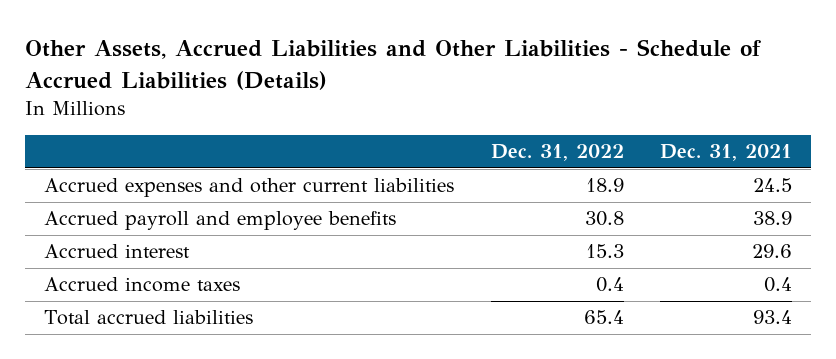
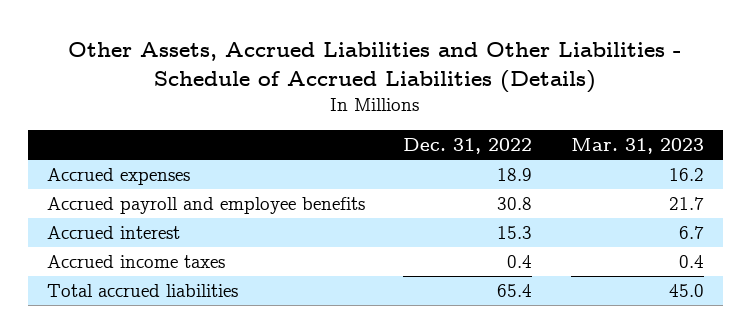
- | Dec. 31, 2022 | Dec. 31, 2021
+ | Dec. 31, 2022 | Mar. 31, 2023
- Accrued expenses and other current liabilities | 18.9 | 24.5
+ Accrued expenses | 18.9 | 16.2

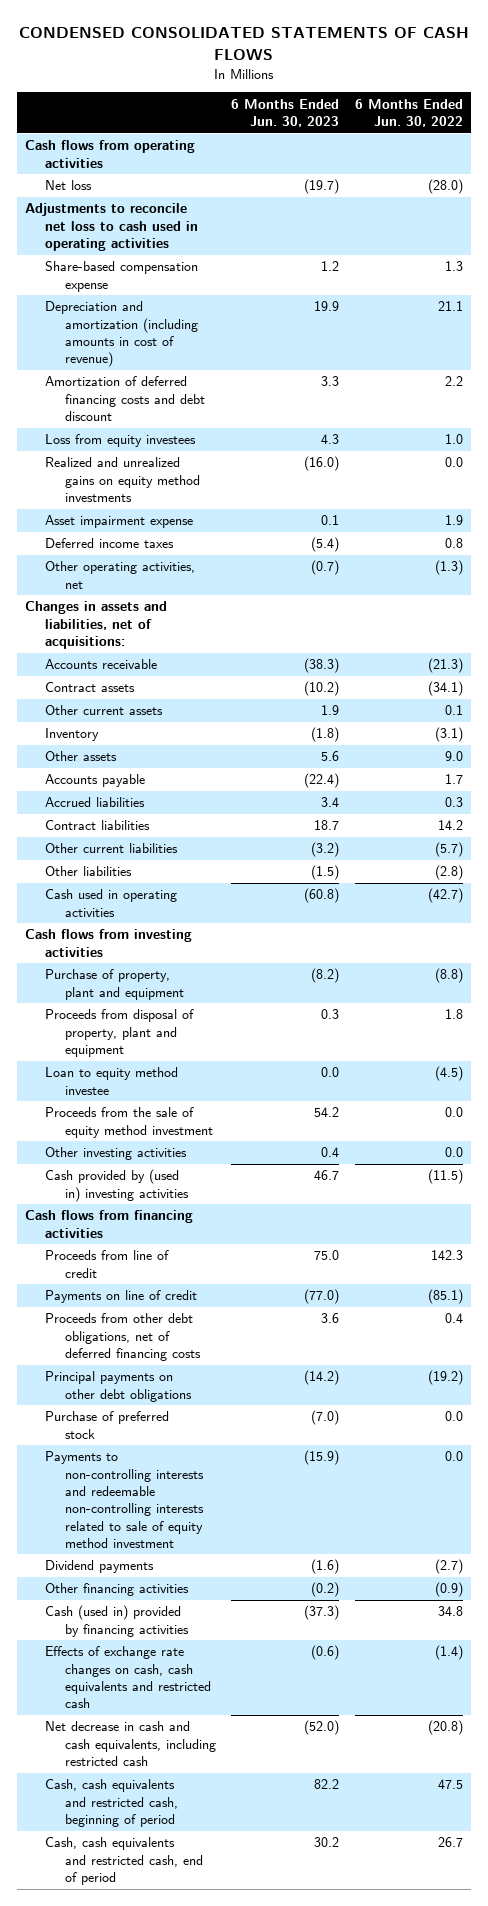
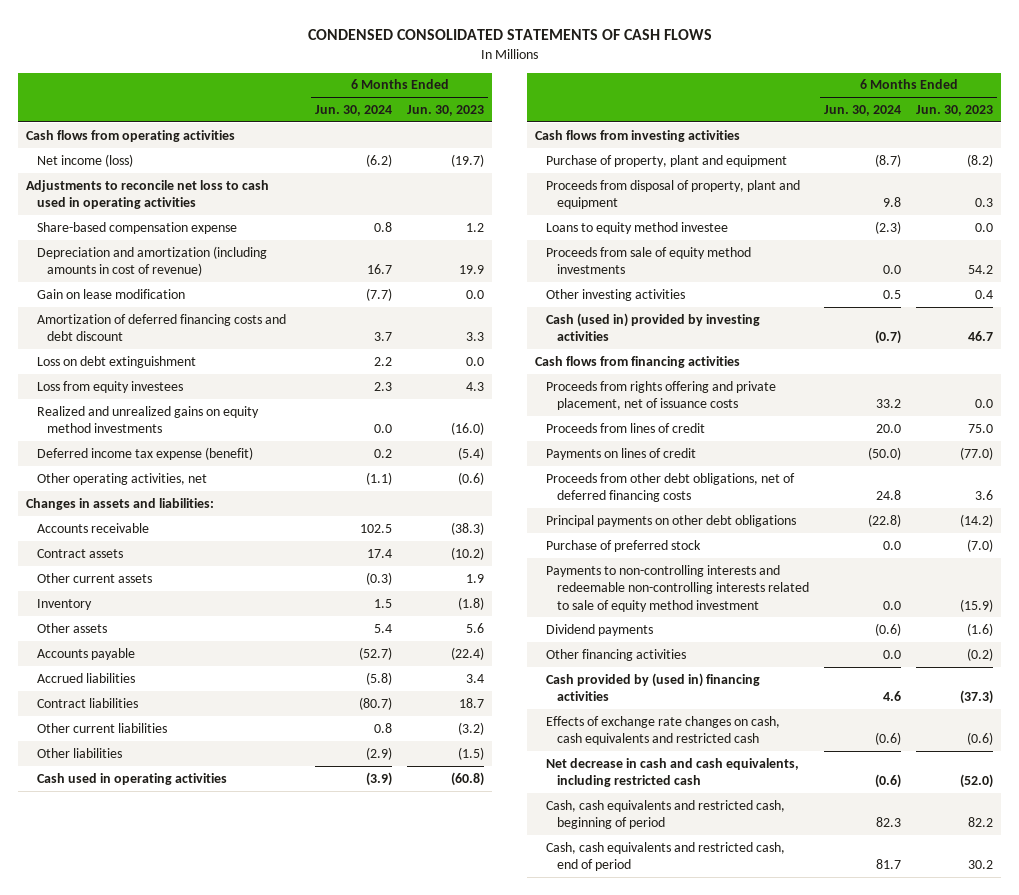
- | 6 Months Ended Jun. 30, 2023 | 6 Months Ended Jun. 30, 2022
+ | 6 Months Ended Jun. 30, 2024 | 6 Months Ended Jun. 30, 2023
- Net loss | (19.7) | (28.0)
+ Net income (loss) | (6.2) | (19.7)
+ Gain on lease modification | (7.7) | 0.0
+ Loss on debt extinguishment | 2.2 | 0.0
- Asset impairment expense | 0.1 | 1.9
- Deferred income taxes | (5.4) | 0.8
- Other operating activities, net | (0.7) | (1.3)
- Changes in assets and liabilities, net of acquisitions:
+ Deferred income tax expense (benefit) | 0.2 | (5.4)
+ Other operating activities, net | (1.1) | (0.6)
+ Changes in assets and liabilities:
- Loan to equity method investee | 0.0 | (4.5)
- Proceeds from the sale of equity method investment | 54.2 | 0.0
+ Loans to equity method investee | (2.3) | 0.0
+ Proceeds from sale of equity method investments | 0.0 | 54.2
- Cash provided by (used in) investing activities | 46.7 | (11.5)
+ Cash (used in) provided by investing activities | (0.7) | 46.7
- Proceeds from line of credit | 75.0 | 142.3
- Payments on line of credit | (77.0) | (85.1)
+ Proceeds from rights offering and private placement, net of issuance costs | 33.2 | 0.0
+ Proceeds from lines of credit | 20.0 | 75.0
+ Payments on lines of credit | (50.0) | (77.0)
- Cash (used in) provided by financing activities | (37.3) | 34.8
+ Cash provided by (used in) financing activities | 4.6 | (37.3)

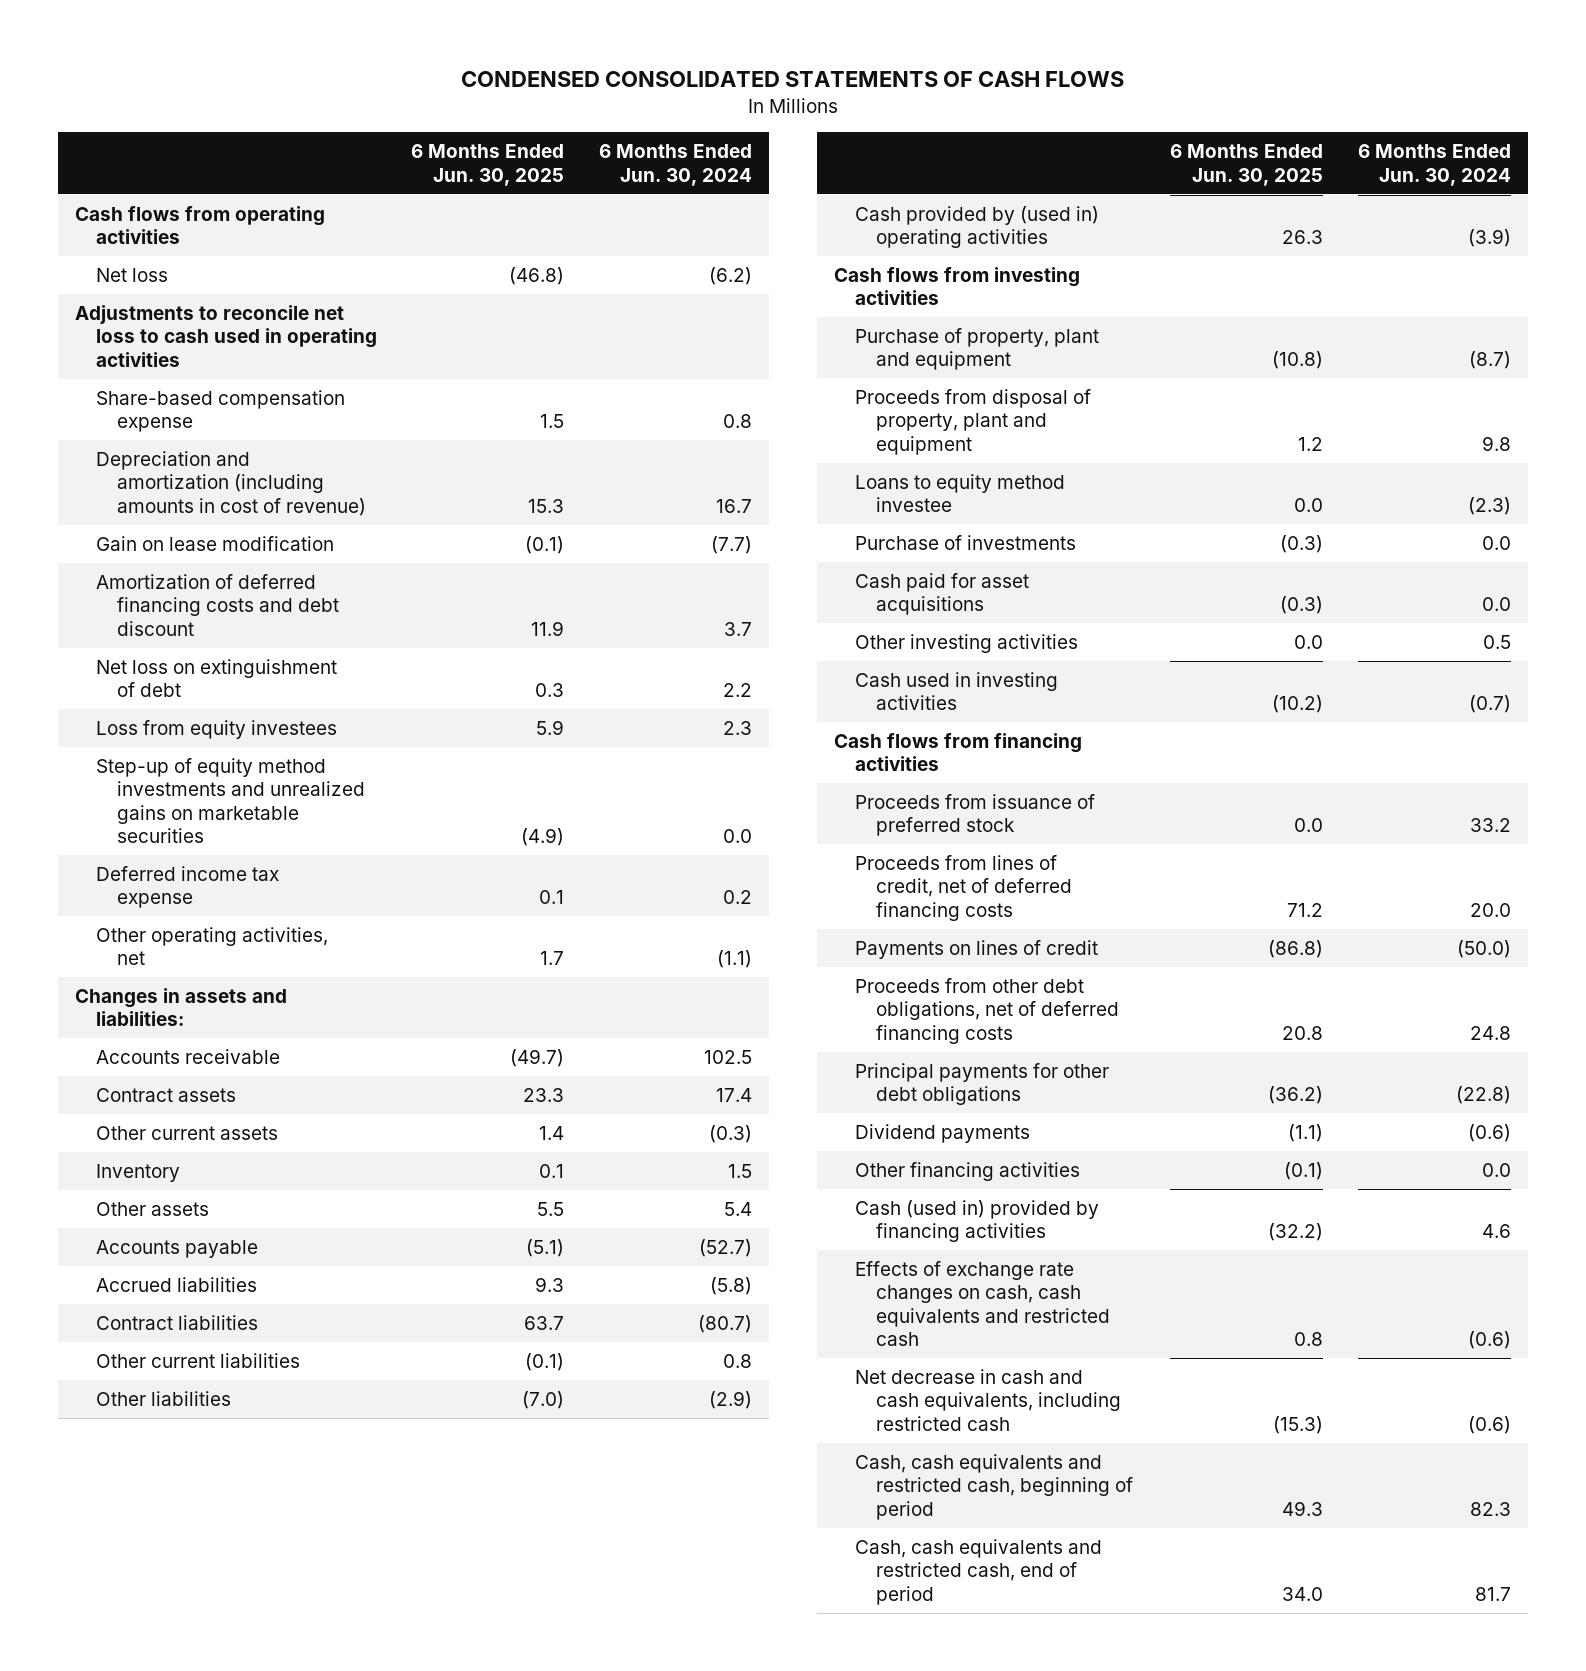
- | 6 Months Ended Jun. 30, 2024 | 6 Months Ended Jun. 30, 2023
+ | 6 Months Ended Jun. 30, 2025 | 6 Months Ended Jun. 30, 2024
- Net income (loss) | (6.2) | (19.7)
+ Net loss | (46.8) | (6.2)
- Loss on debt extinguishment | 2.2 | 0.0
+ Net loss on extinguishment of debt | 0.3 | 2.2
- Realized and unrealized gains on equity method investments | 0.0 | (16.0)
- Deferred income tax expense (benefit) | 0.2 | (5.4)
+ Step-up of equity method investments and unrealized gains on marketable securities | (4.9) | 0.0
+ Deferred income tax expense | 0.1 | 0.2
- Cash used in operating activities | (3.9) | (60.8)
+ Cash provided by (used in) operating activities | 26.3 | (3.9)
- Proceeds from sale of equity method investments | 0.0 | 54.2
+ Purchase of investments | (0.3) | 0.0
+ Cash paid for asset acquisitions | (0.3) | 0.0
- Cash (used in) provided by investing activities | (0.7) | 46.7
+ Cash used in investing activities | (10.2) | (0.7)
- Proceeds from rights offering and private placement, net of issuance costs | 33.2 | 0.0
- Proceeds from lines of credit | 20.0 | 75.0
+ Proceeds from issuance of preferred stock | 0.0 | 33.2
+ Proceeds from lines of credit, net of deferred financing costs | 71.2 | 20.0
- Principal payments on other debt obligations | (22.8) | (14.2)
- Purchase of preferred stock | 0.0 | (7.0)
- Payments to non-controlling interests and redeemable non-controlling interests related to sale of equity method investment | 0.0 | (15.9)
+ Principal payments for other debt obligations | (36.2) | (22.8)
- Cash provided by (used in) financing activities | 4.6 | (37.3)
+ Cash (used in) provided by financing activities | (32.2) | 4.6

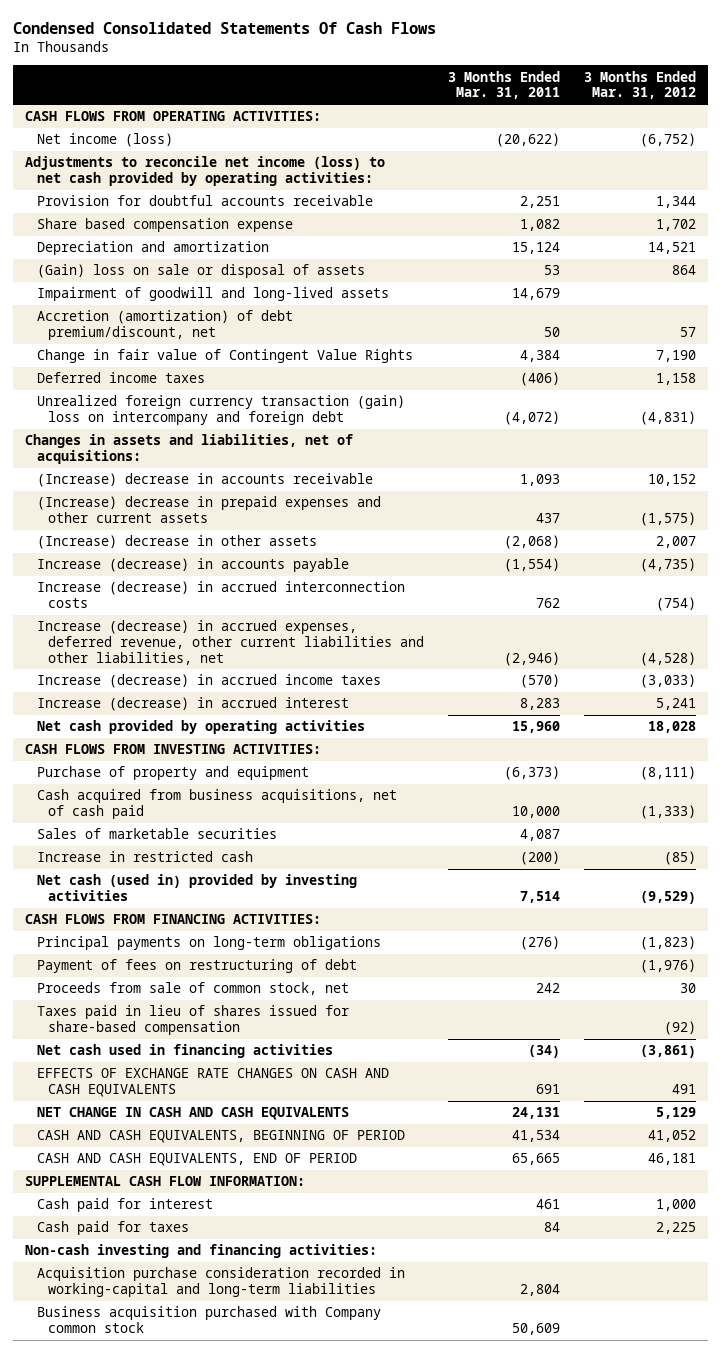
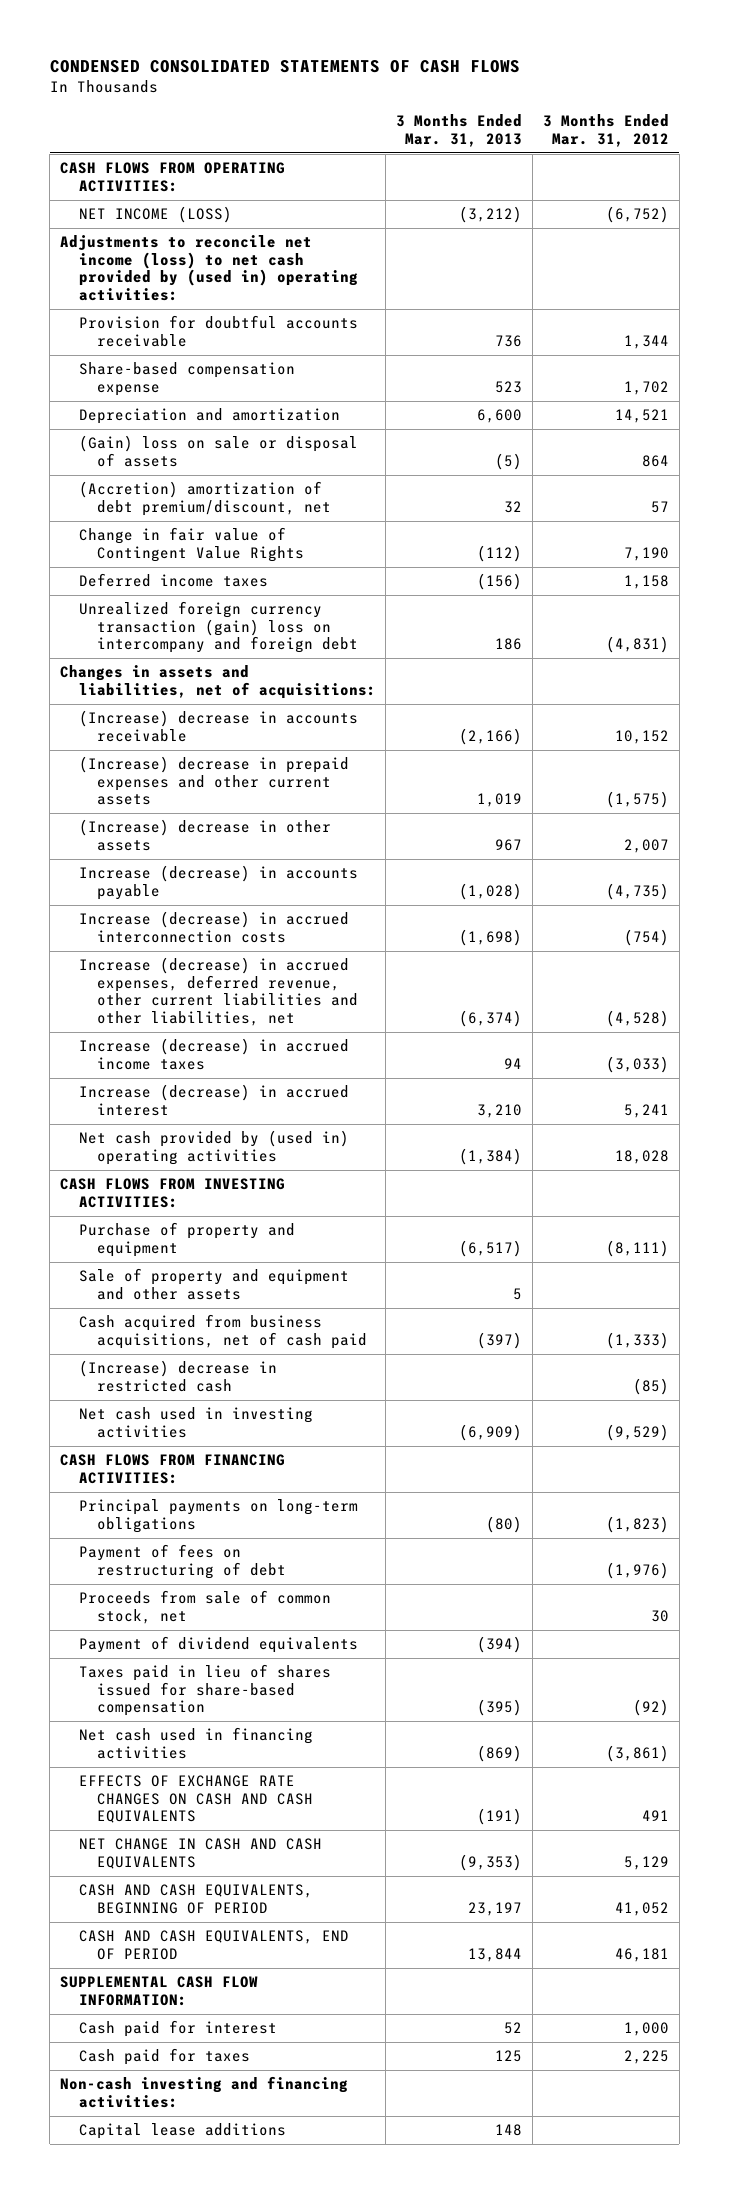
- Condensed Consolidated Statements Of Cash Flows
+ CONDENSED CONSOLIDATED STATEMENTS OF CASH FLOWS
- | 3 Months Ended Mar. 31, 2011 | 3 Months Ended Mar. 31, 2012
+ | 3 Months Ended Mar. 31, 2013 | 3 Months Ended Mar. 31, 2012
- Net income (loss) | (20,622) | (6,752)
- Adjustments to reconcile net income (loss) to net cash provided by operating activities:
+ NET INCOME (LOSS) | (3,212) | (6,752)
+ Adjustments to reconcile net income (loss) to net cash provided by (used in) operating activities:
- Share based compensation expense | 1,082 | 1,702
+ Share-based compensation expense | 523 | 1,702
- Impairment of goodwill and long-lived assets | 14,679 |
- Accretion (amortization) of debt premium/discount, net | 50 | 57
+ (Accretion) amortization of debt premium/discount, net | 32 | 57
- Net cash provided by operating activities | 15,960 | 18,028
+ Net cash provided by (used in) operating activities | (1,384) | 18,028
+ Sale of property and equipment and other assets | 5 |
- Sales of marketable securities | 4,087 |
- Increase in restricted cash | (200) | (85)
- Net cash (used in) provided by investing activities | 7,514 | (9,529)
+ (Increase) decrease in restricted cash | | (85)
+ Net cash used in investing activities | (6,909) | (9,529)
+ Payment of dividend equivalents | (394) |
- Acquisition purchase consideration recorded in working-capital and long-term liabilities | 2,804 |
- Business acquisition purchased with Company common stock | 50,609 |
+ Capital lease additions | 148 |

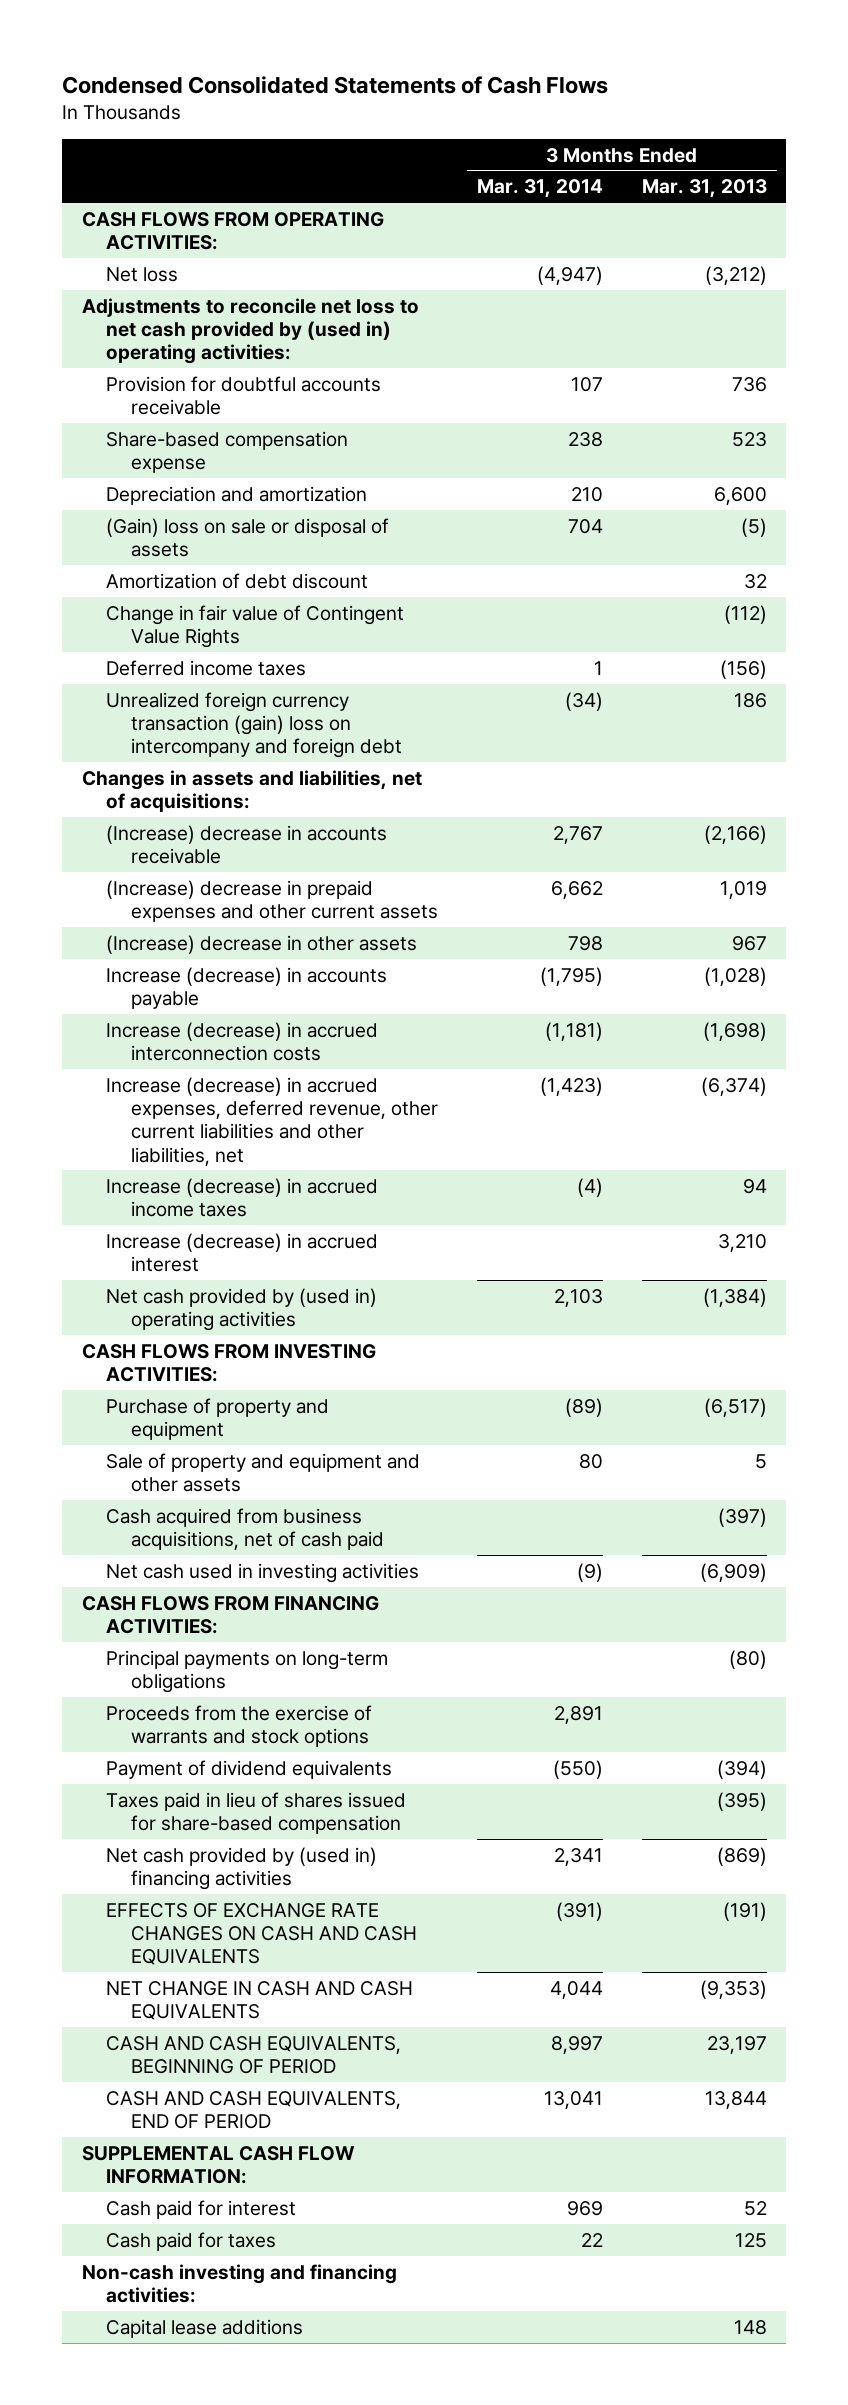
- CONDENSED CONSOLIDATED STATEMENTS OF CASH FLOWS
+ Condensed Consolidated Statements of Cash Flows
- | 3 Months Ended Mar. 31, 2013 | 3 Months Ended Mar. 31, 2012
+ | 3 Months Ended Mar. 31, 2014 | 3 Months Ended Mar. 31, 2013
- NET INCOME (LOSS) | (3,212) | (6,752)
- Adjustments to reconcile net income (loss) to net cash provided by (used in) operating activities:
+ Net loss | (4,947) | (3,212)
+ Adjustments to reconcile net loss to net cash provided by (used in) operating activities:
- (Accretion) amortization of debt premium/discount, net | 32 | 57
+ Amortization of debt discount | | 32
- (Increase) decrease in restricted cash | | (85)
- Payment of fees on restructuring of debt | | (1,976)
- Proceeds from sale of common stock, net | | 30
+ Proceeds from the exercise of warrants and stock options | 2,891 |
- Net cash used in financing activities | (869) | (3,861)
+ Net cash provided by (used in) financing activities | 2,341 | (869)

